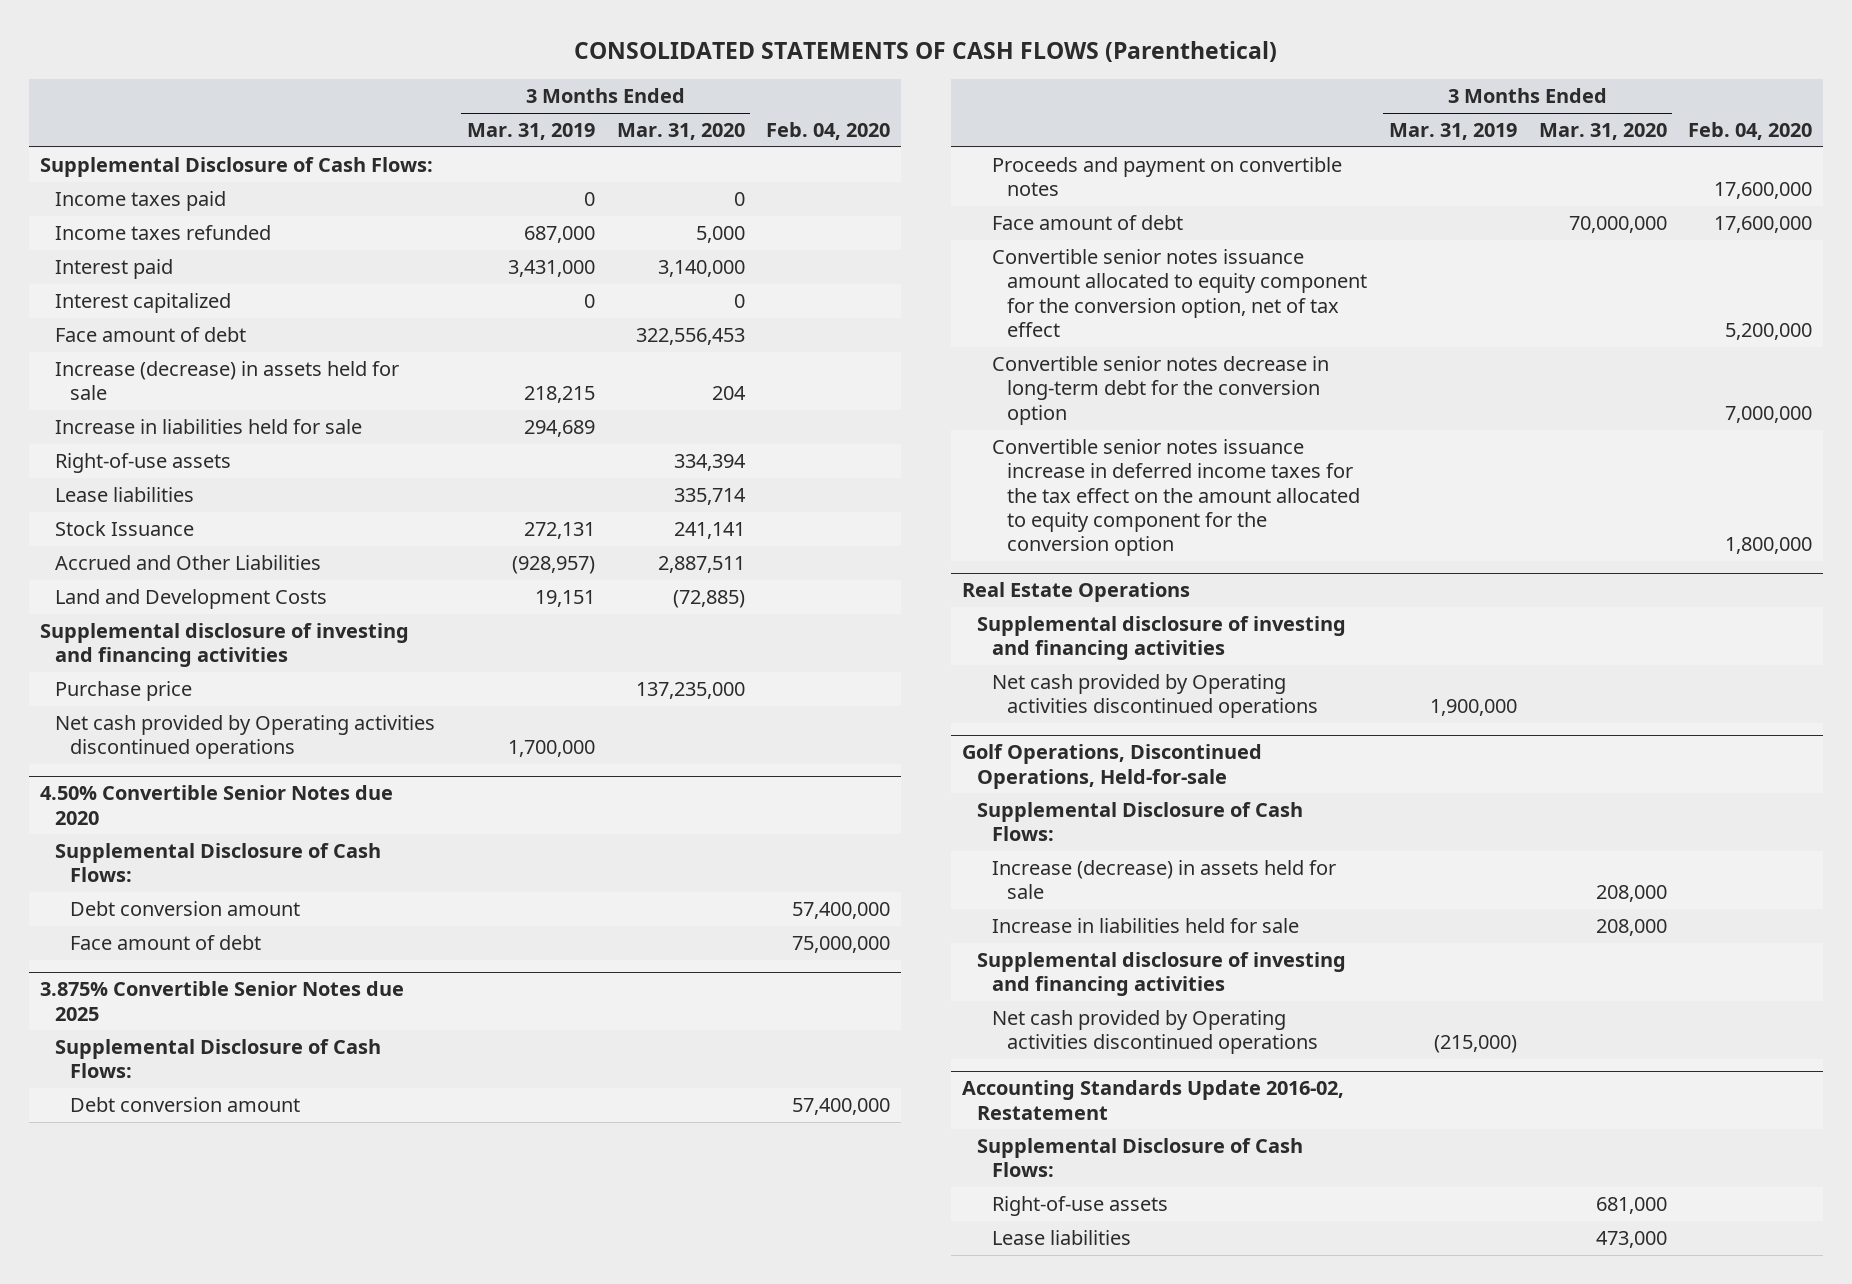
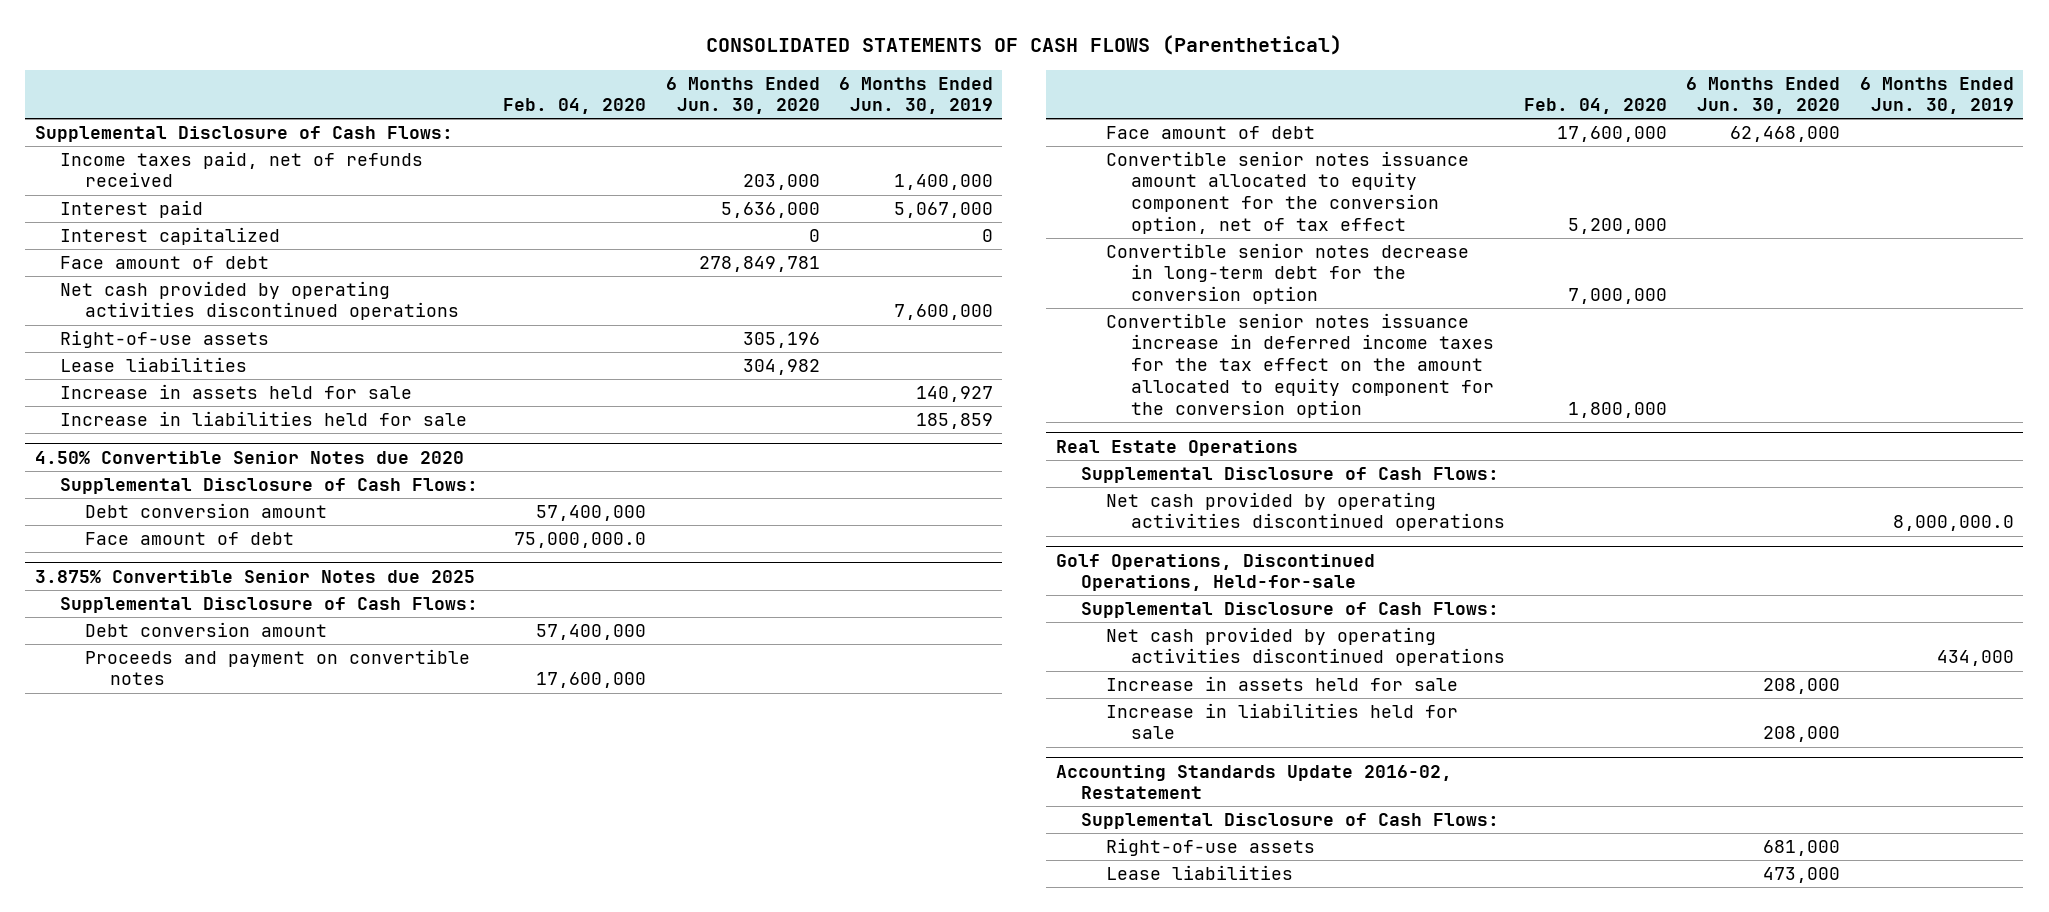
- | 3 Months Ended Mar. 31, 2019 | 3 Months Ended Mar. 31, 2020 | Feb. 04, 2020
+ | Feb. 04, 2020 | 6 Months Ended Jun. 30, 2020 | 6 Months Ended Jun. 30, 2019
- Income taxes paid | 0 | 0 |
- Income taxes refunded | 687,000 | 5,000 |
+ Income taxes paid, net of refunds received | | 203,000 | 1,400,000
- Increase (decrease) in assets held for sale | 218,215 | 204 |
+ Net cash provided by operating activities discontinued operations | | | 7,600,000
- Stock Issuance | 272,131 | 241,141 |
- Accrued and Other Liabilities | (928,957) | 2,887,511 |
- Land and Development Costs | 19,151 | (72,885) |
- Supplemental disclosure of investing and financing activities
- Purchase price | | 137,235,000 |
- Net cash provided by Operating activities discontinued operations | 1,700,000 | |
+ Increase in assets held for sale | | | 140,927
moved down: Increase in liabilities held for sale | | | 185,859
@ 4.50% Convertible Senior Notes due 2020
- Face amount of debt | | | 75,000,000
+ Face amount of debt | 75,000,000.0 | |
@ Real Estate Operations
- Supplemental disclosure of investing and financing activities
- Net cash provided by Operating activities discontinued operations | 1,900,000 | |
+ Supplemental Disclosure of Cash Flows:
+ Net cash provided by operating activities discontinued operations | | | 8,000,000.0
@ Golf Operations, Discontinued Operations, Held-for-sale
- Increase (decrease) in assets held for sale | | 208,000 |
+ Net cash provided by operating activities discontinued operations | | | 434,000
+ Increase in assets held for sale | | 208,000 |
- Supplemental disclosure of investing and financing activities
- Net cash provided by Operating activities discontinued operations | (215,000) | |

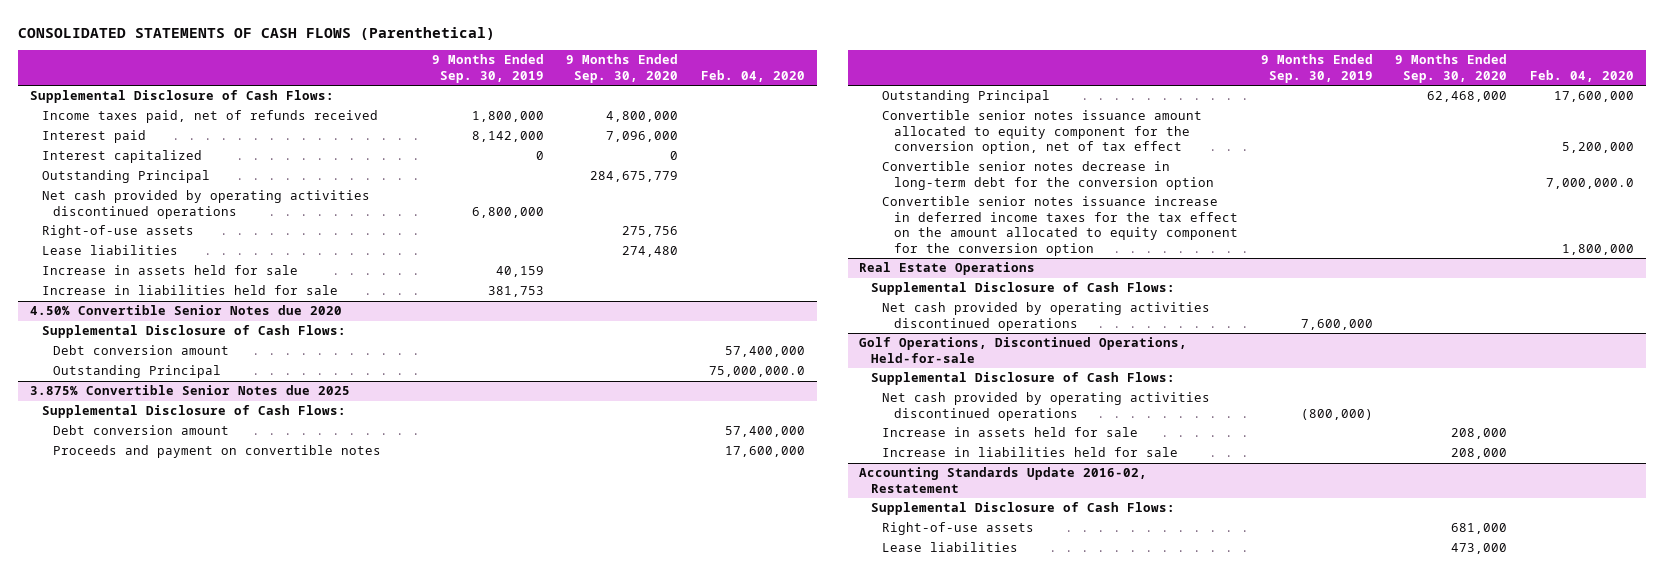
- | Feb. 04, 2020 | 6 Months Ended Jun. 30, 2020 | 6 Months Ended Jun. 30, 2019
+ | 9 Months Ended Sep. 30, 2019 | 9 Months Ended Sep. 30, 2020 | Feb. 04, 2020
- Face amount of debt | | 278,849,781 |
+ Outstanding Principal | | 284,675,779 |
@ 4.50% Convertible Senior Notes due 2020
- Face amount of debt | 75,000,000.0 | |
+ Outstanding Principal | | | 75,000,000.0
@ 3.875% Convertible Senior Notes due 2025
- Face amount of debt | 17,600,000 | 62,468,000 |
+ Outstanding Principal | | 62,468,000 | 17,600,000
- Convertible senior notes decrease in long-term debt for the conversion option | 7,000,000 | |
+ Convertible senior notes decrease in long-term debt for the conversion option | | | 7,000,000.0

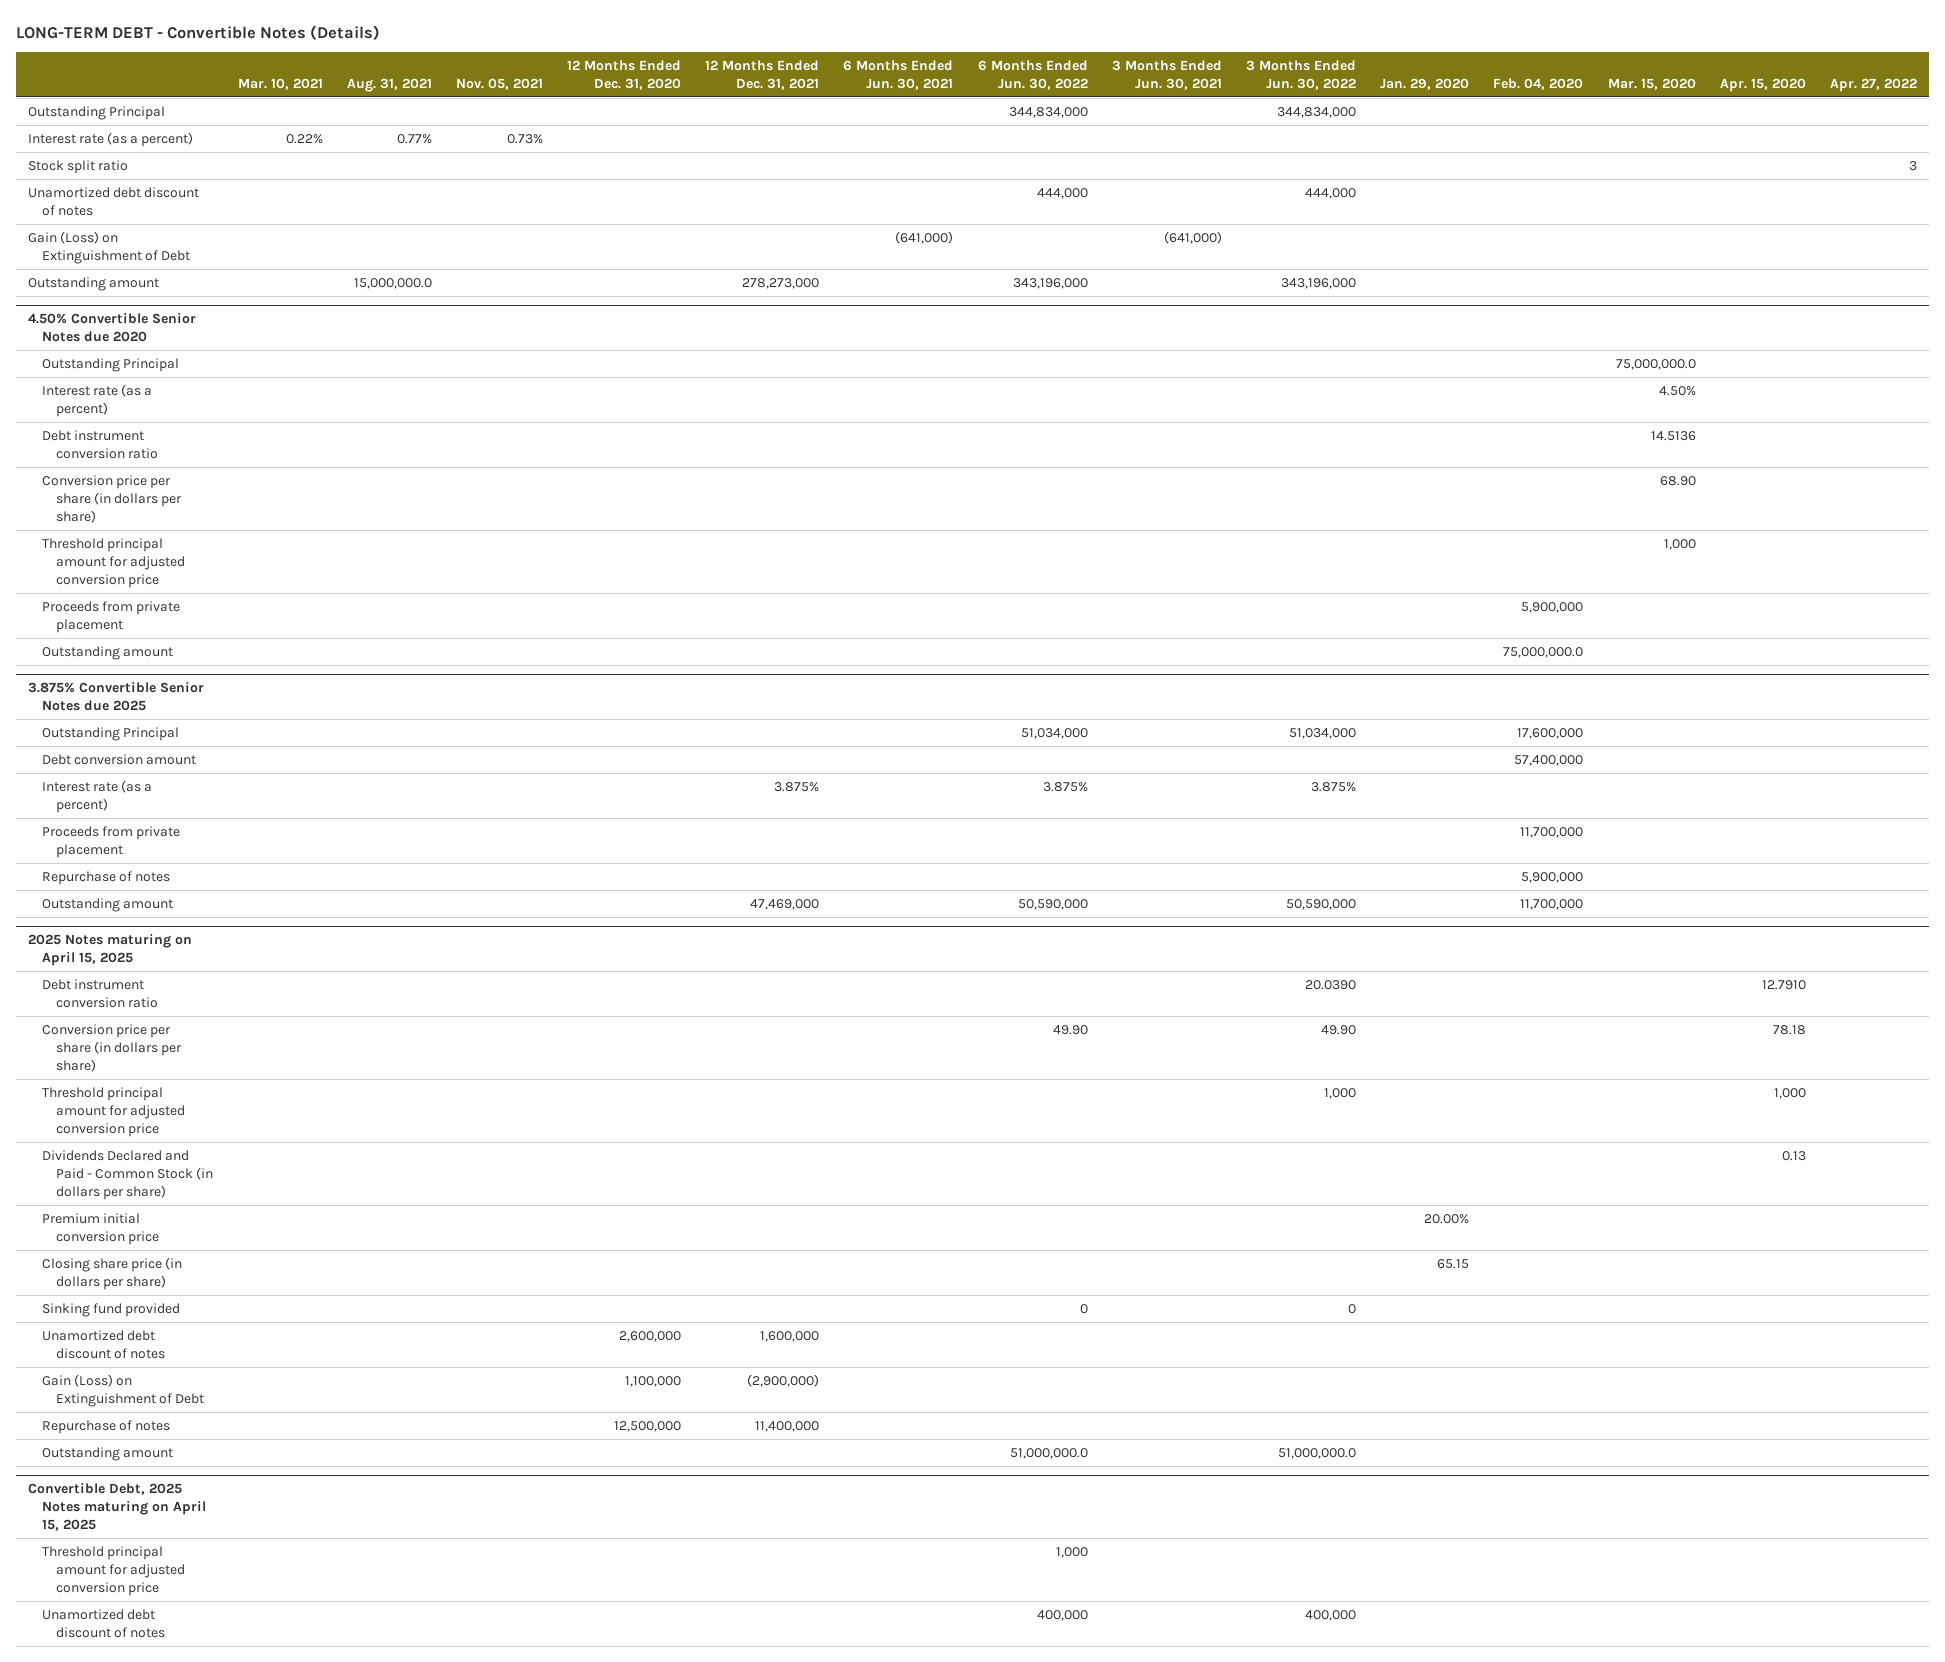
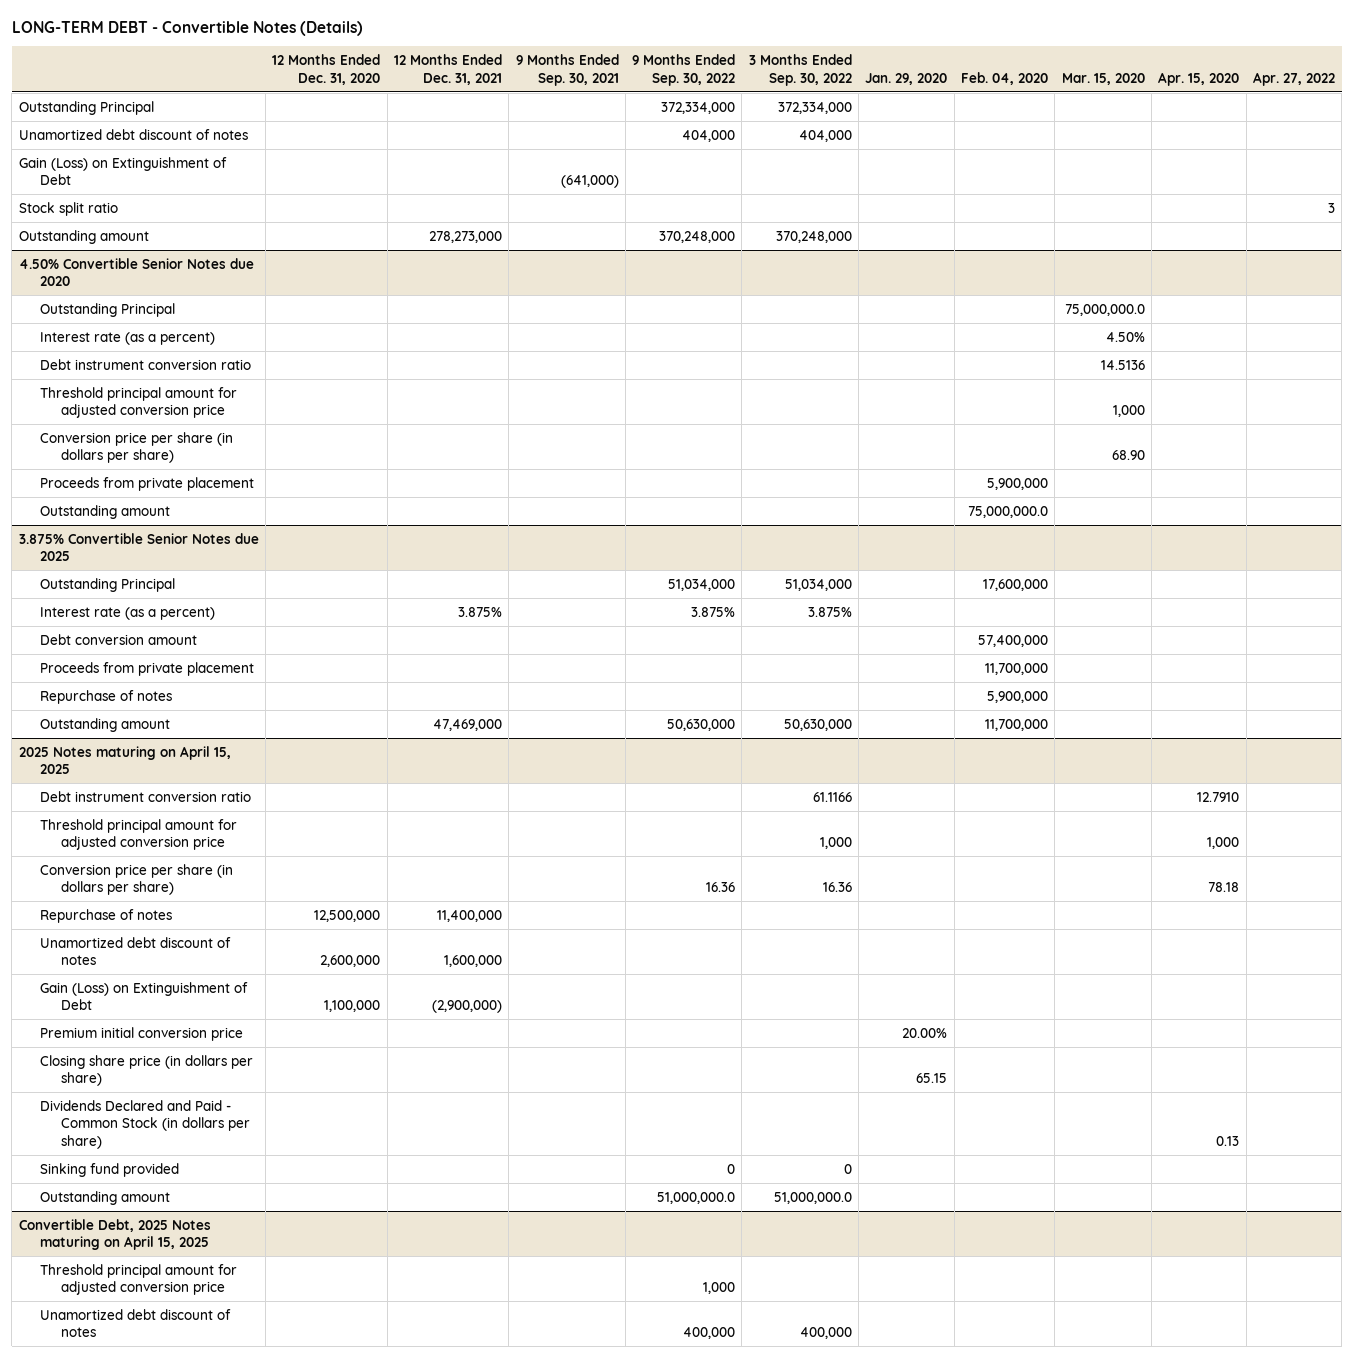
- | Mar. 10, 2021 | Aug. 31, 2021 | Nov. 05, 2021 | 12 Months Ended Dec. 31, 2020 | 12 Months Ended Dec. 31, 2021 | 6 Months Ended Jun. 30, 2021 | 6 Months Ended Jun. 30, 2022 | 3 Months Ended Jun. 30, 2021 | 3 Months Ended Jun. 30, 2022 | Jan. 29, 2020 | Feb. 04, 2020 | Mar. 15, 2020 | Apr. 15, 2020 | Apr. 27, 2022
+ | 12 Months Ended Dec. 31, 2020 | 12 Months Ended Dec. 31, 2021 | 9 Months Ended Sep. 30, 2021 | 9 Months Ended Sep. 30, 2022 | 3 Months Ended Sep. 30, 2022 | Jan. 29, 2020 | Feb. 04, 2020 | Mar. 15, 2020 | Apr. 15, 2020 | Apr. 27, 2022
- Interest rate (as a percent) | 0.22% | 0.77% | 0.73% | | | | | | | | | | |
moved down: Stock split ratio | | | | | | | | | | 3
@ 4.50% Convertible Senior Notes due 2020
moved down: Conversion price per share (in dollars per share) | | | | | | | | 68.90 | |
@ 3.875% Convertible Senior Notes due 2025
moved down: Debt conversion amount | | | | | | | 57,400,000 | | |
@ 2025 Notes maturing on April 15, 2025
moved down: Conversion price per share (in dollars per share) | | | | 16.36 | 16.36 | | | | 78.18 |
moved up: Repurchase of notes | 12,500,000 | 11,400,000 | | | | | | | |
moved up: Unamortized debt discount of notes | 2,600,000 | 1,600,000 | | | | | | | |
moved up: Gain (Loss) on Extinguishment of Debt | 1,100,000 | (2,900,000) | | | | | | | |
moved down: Dividends Declared and Paid - Common Stock (in dollars per share) | | | | | | | | | 0.13 |

